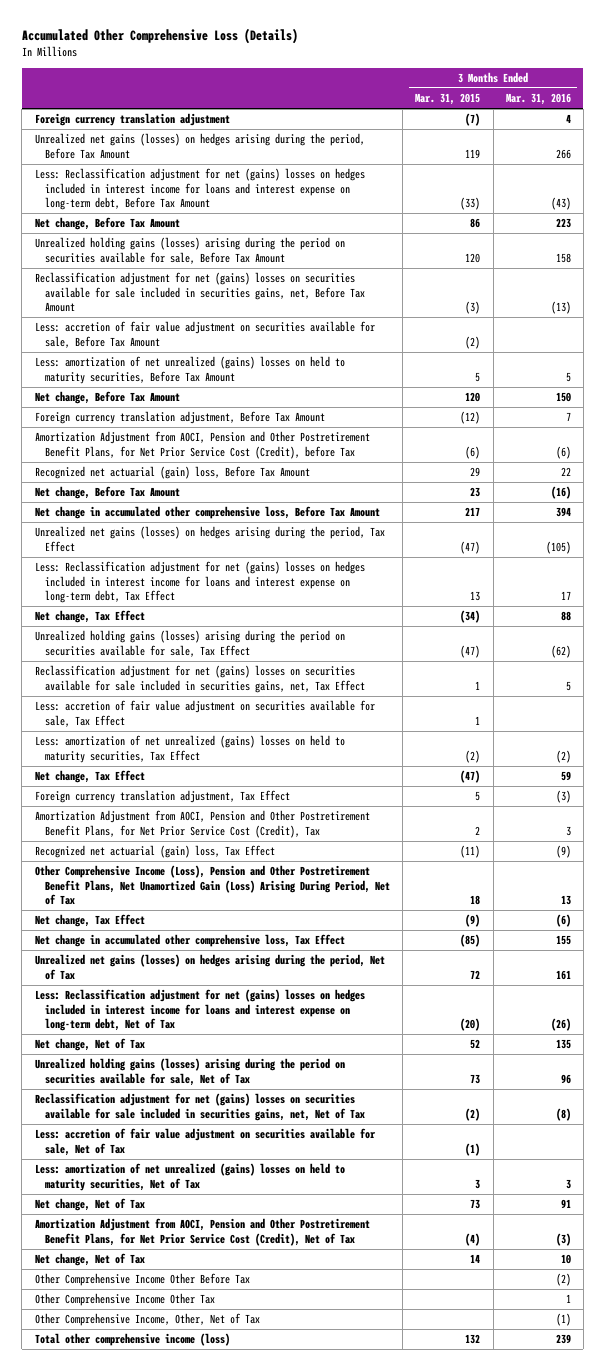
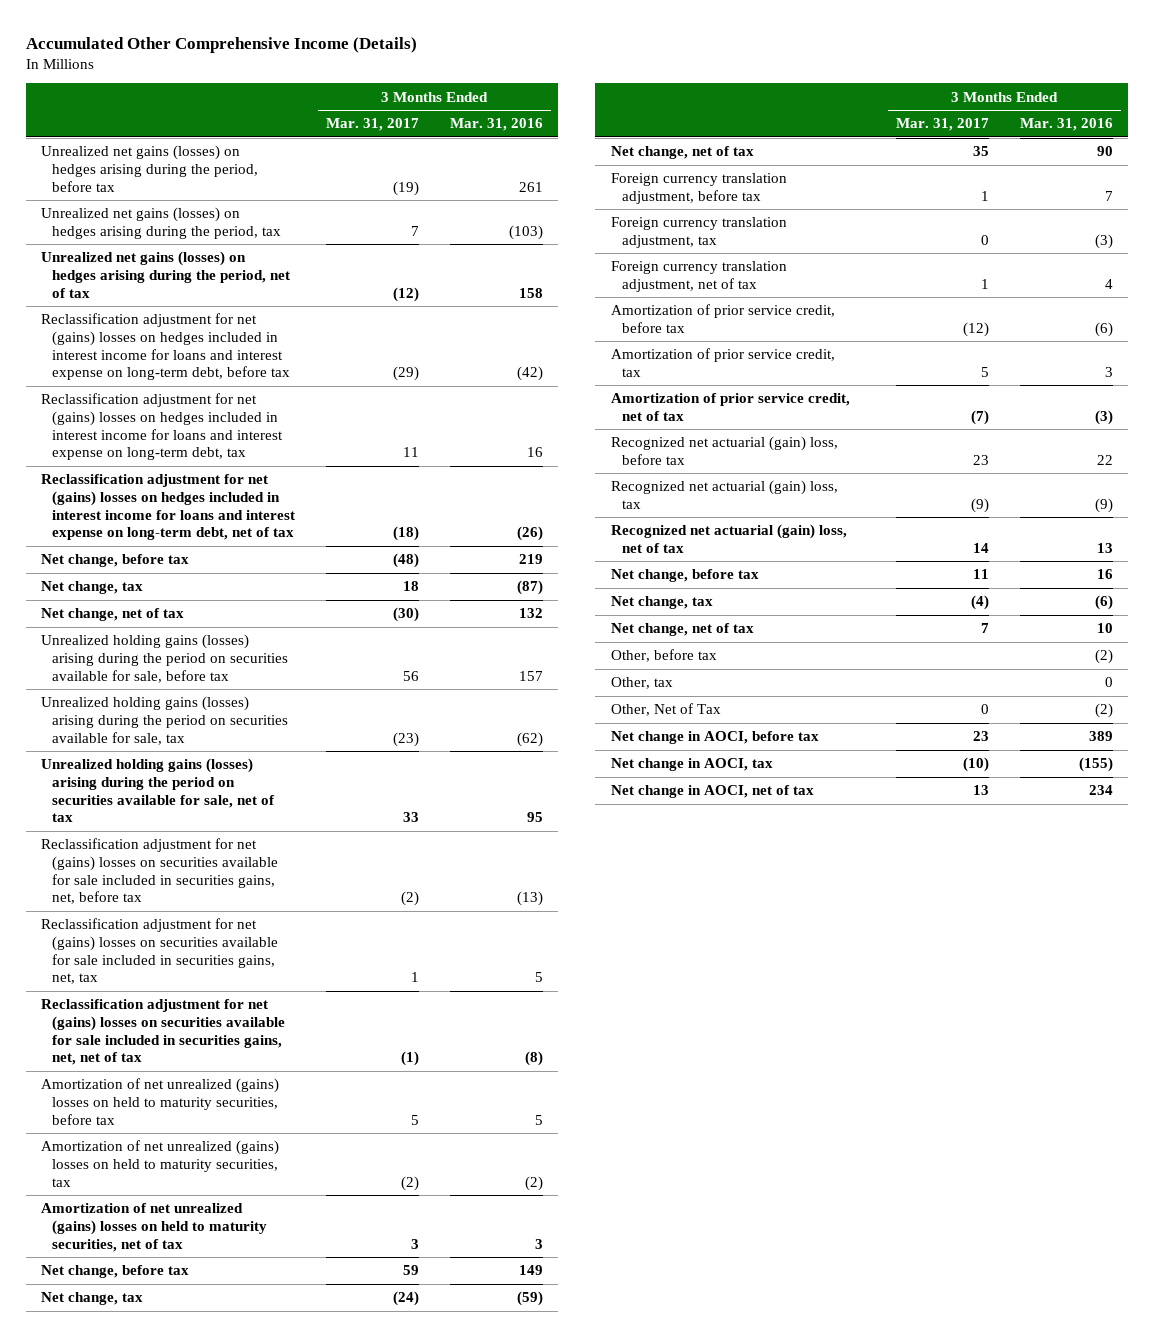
- Accumulated Other Comprehensive Loss (Details)
+ Accumulated Other Comprehensive Income (Details)
- | 3 Months Ended Mar. 31, 2015 | 3 Months Ended Mar. 31, 2016
+ | 3 Months Ended Mar. 31, 2017 | 3 Months Ended Mar. 31, 2016
- Foreign currency translation adjustment | (7) | 4
- Unrealized net gains (losses) on hedges arising during the period, Before Tax Amount | 119 | 266
- Less: Reclassification adjustment for net (gains) losses on hedges included in interest income for loans and interest expense on long-term debt, Before Tax Amount | (33) | (43)
- Net change, Before Tax Amount | 86 | 223
- Unrealized holding gains (losses) arising during the period on securities available for sale, Before Tax Amount | 120 | 158
- Reclassification adjustment for net (gains) losses on securities available for sale included in securities gains, net, Before Tax Amount | (3) | (13)
- Less: accretion of fair value adjustment on securities available for sale, Before Tax Amount | (2) |
- Less: amortization of net unrealized (gains) losses on held to maturity securities, Before Tax Amount | 5 | 5
- Net change, Before Tax Amount | 120 | 150
- Foreign currency translation adjustment, Before Tax Amount | (12) | 7
- Amortization Adjustment from AOCI, Pension and Other Postretirement Benefit Plans, for Net Prior Service Cost (Credit), before Tax | (6) | (6)
- Recognized net actuarial (gain) loss, Before Tax Amount | 29 | 22
- Net change, Before Tax Amount | 23 | (16)
- Net change in accumulated other comprehensive loss, Before Tax Amount | 217 | 394
- Unrealized net gains (losses) on hedges arising during the period, Tax Effect | (47) | (105)
- Less: Reclassification adjustment for net (gains) losses on hedges included in interest income for loans and interest expense on long-term debt, Tax Effect | 13 | 17
- Net change, Tax Effect | (34) | 88
- Unrealized holding gains (losses) arising during the period on securities available for sale, Tax Effect | (47) | (62)
- Reclassification adjustment for net (gains) losses on securities available for sale included in securities gains, net, Tax Effect | 1 | 5
- Less: accretion of fair value adjustment on securities available for sale, Tax Effect | 1 |
- Less: amortization of net unrealized (gains) losses on held to maturity securities, Tax Effect | (2) | (2)
- Net change, Tax Effect | (47) | 59
- Foreign currency translation adjustment, Tax Effect | 5 | (3)
- Amortization Adjustment from AOCI, Pension and Other Postretirement Benefit Plans, for Net Prior Service Cost (Credit), Tax | 2 | 3
- Recognized net actuarial (gain) loss, Tax Effect | (11) | (9)
- Other Comprehensive Income (Loss), Pension and Other Postretirement Benefit Plans, Net Unamortized Gain (Loss) Arising During Period, Net of Tax | 18 | 13
- Net change, Tax Effect | (9) | (6)
- Net change in accumulated other comprehensive loss, Tax Effect | (85) | 155
- Unrealized net gains (losses) on hedges arising during the period, Net of Tax | 72 | 161
- Less: Reclassification adjustment for net (gains) losses on hedges included in interest income for loans and interest expense on long-term debt, Net of Tax | (20) | (26)
- Net change, Net of Tax | 52 | 135
- Unrealized holding gains (losses) arising during the period on securities available for sale, Net of Tax | 73 | 96
- Reclassification adjustment for net (gains) losses on securities available for sale included in securities gains, net, Net of Tax | (2) | (8)
- Less: accretion of fair value adjustment on securities available for sale, Net of Tax | (1) |
- Less: amortization of net unrealized (gains) losses on held to maturity securities, Net of Tax | 3 | 3
- Net change, Net of Tax | 73 | 91
- Amortization Adjustment from AOCI, Pension and Other Postretirement Benefit Plans, for Net Prior Service Cost (Credit), Net of Tax | (4) | (3)
- Net change, Net of Tax | 14 | 10
- Other Comprehensive Income Other Before Tax | | (2)
- Other Comprehensive Income Other Tax | | 1
- Other Comprehensive Income, Other, Net of Tax | | (1)
- Total other comprehensive income (loss) | 132 | 239
+ Unrealized net gains (losses) on hedges arising during the period, before tax | (19) | 261
+ Unrealized net gains (losses) on hedges arising during the period, tax | 7 | (103)
+ Unrealized net gains (losses) on hedges arising during the period, net of tax | (12) | 158
+ Reclassification adjustment for net (gains) losses on hedges included in interest income for loans and interest expense on long-term debt, before tax | (29) | (42)
+ Reclassification adjustment for net (gains) losses on hedges included in interest income for loans and interest expense on long-term debt, tax | 11 | 16
+ Reclassification adjustment for net (gains) losses on hedges included in interest income for loans and interest expense on long-term debt, net of tax | (18) | (26)
+ Net change, before tax | (48) | 219
+ Net change, tax | 18 | (87)
+ Net change, net of tax | (30) | 132
+ Unrealized holding gains (losses) arising during the period on securities available for sale, before tax | 56 | 157
+ Unrealized holding gains (losses) arising during the period on securities available for sale, tax | (23) | (62)
+ Unrealized holding gains (losses) arising during the period on securities available for sale, net of tax | 33 | 95
+ Reclassification adjustment for net (gains) losses on securities available for sale included in securities gains, net, before tax | (2) | (13)
+ Reclassification adjustment for net (gains) losses on securities available for sale included in securities gains, net, tax | 1 | 5
+ Reclassification adjustment for net (gains) losses on securities available for sale included in securities gains, net, net of tax | (1) | (8)
+ Amortization of net unrealized (gains) losses on held to maturity securities, before tax | 5 | 5
+ Amortization of net unrealized (gains) losses on held to maturity securities, tax | (2) | (2)
+ Amortization of net unrealized (gains) losses on held to maturity securities, net of tax | 3 | 3
+ Net change, before tax | 59 | 149
+ Net change, tax | (24) | (59)
+ Net change, net of tax | 35 | 90
+ Foreign currency translation adjustment, before tax | 1 | 7
+ Foreign currency translation adjustment, tax | 0 | (3)
+ Foreign currency translation adjustment, net of tax | 1 | 4
+ Amortization of prior service credit, before tax | (12) | (6)
+ Amortization of prior service credit, tax | 5 | 3
+ Amortization of prior service credit, net of tax | (7) | (3)
+ Recognized net actuarial (gain) loss, before tax | 23 | 22
+ Recognized net actuarial (gain) loss, tax | (9) | (9)
+ Recognized net actuarial (gain) loss, net of tax | 14 | 13
+ Net change, before tax | 11 | 16
+ Net change, tax | (4) | (6)
+ Net change, net of tax | 7 | 10
+ Other, before tax | | (2)
+ Other, tax | | 0
+ Other, Net of Tax | 0 | (2)
+ Net change in AOCI, before tax | 23 | 389
+ Net change in AOCI, tax | (10) | (155)
+ Net change in AOCI, net of tax | 13 | 234

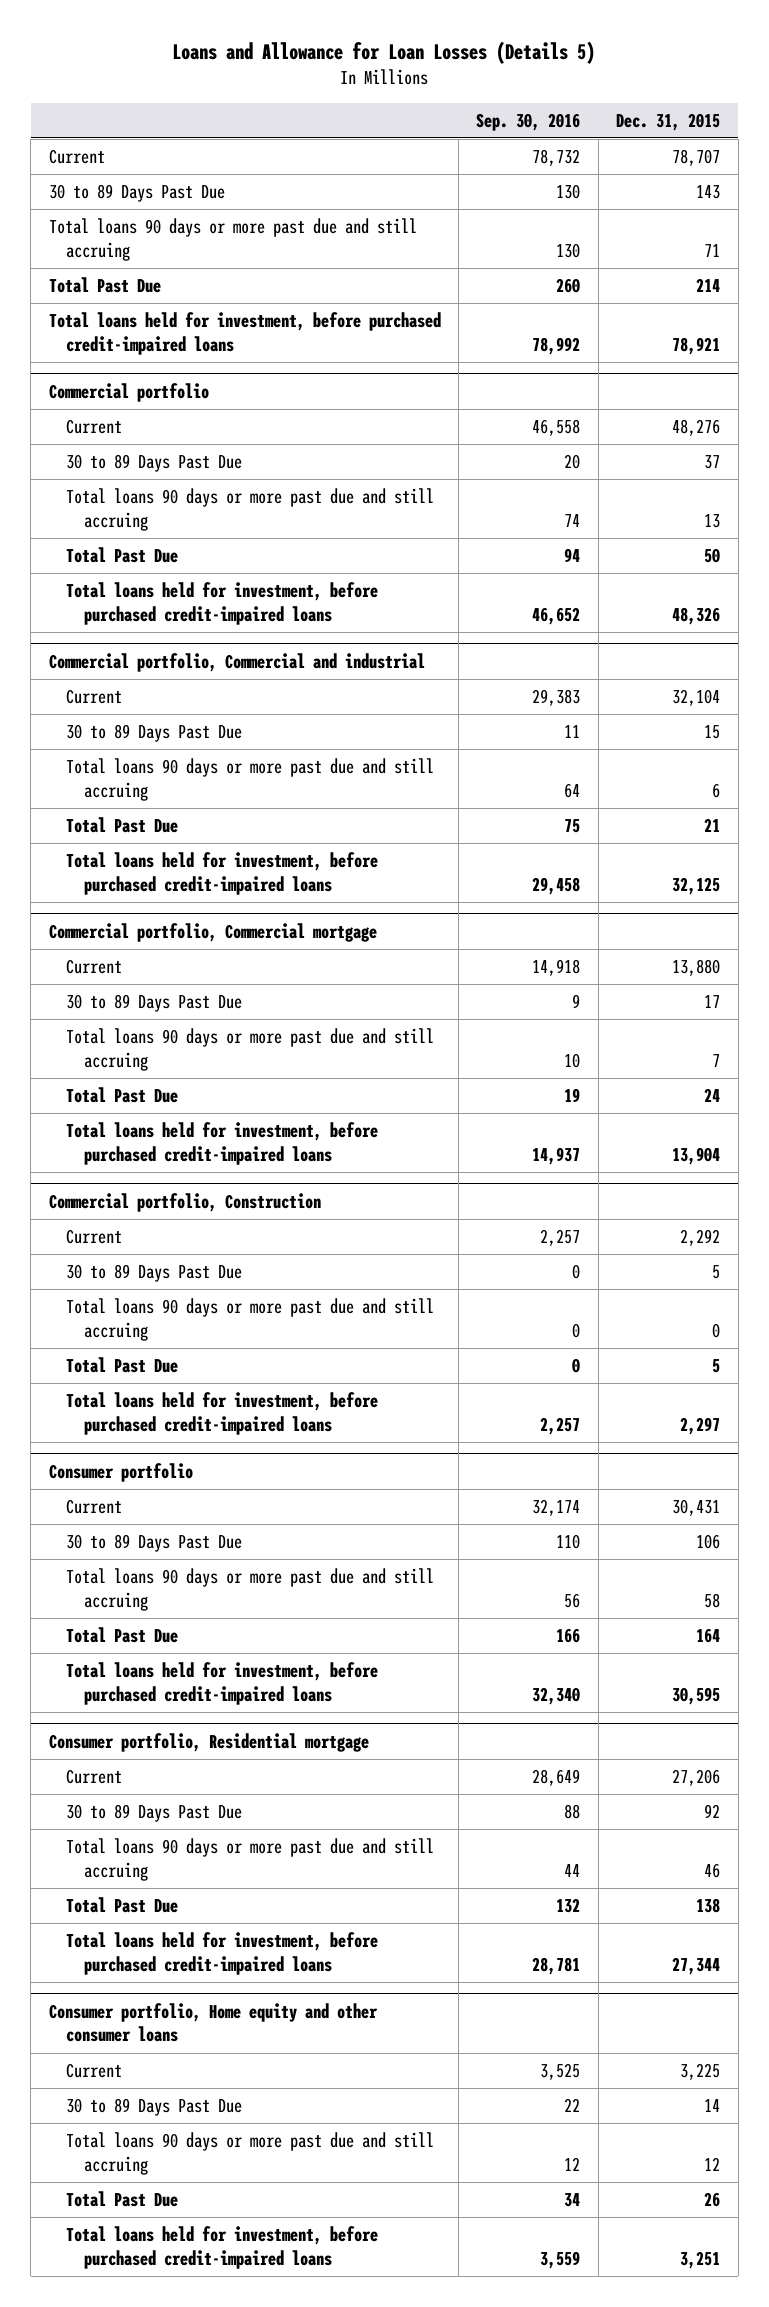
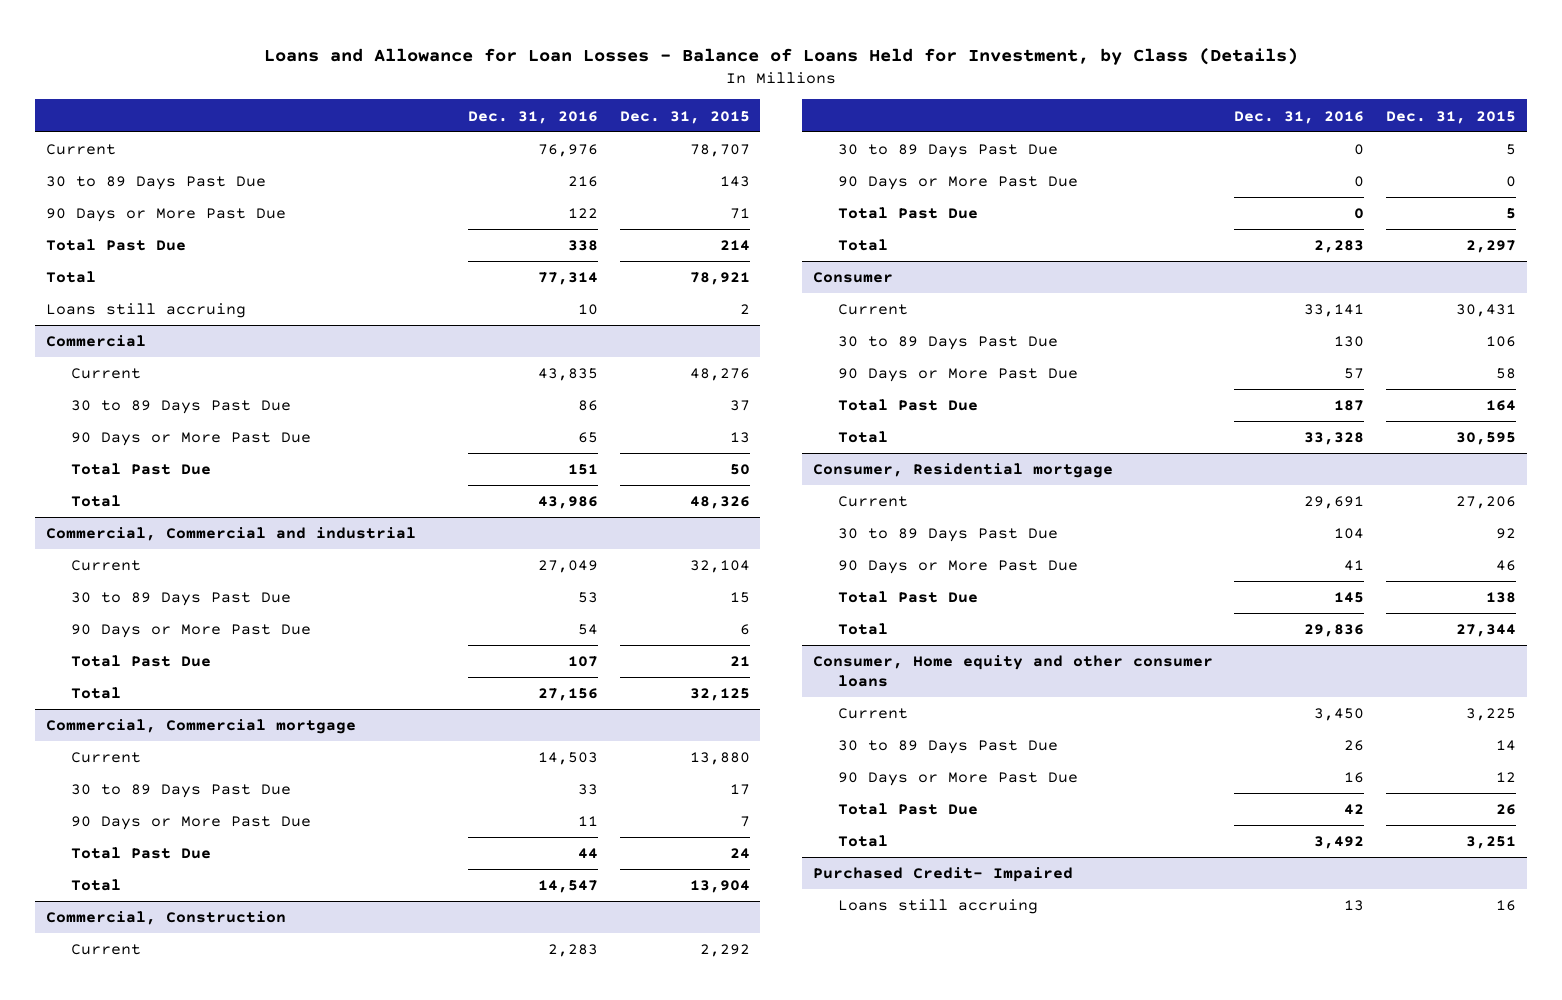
- Loans and Allowance for Loan Losses (Details 5)
+ Loans and Allowance for Loan Losses - Balance of Loans Held for Investment, by Class (Details)
- | Sep. 30, 2016 | Dec. 31, 2015
+ | Dec. 31, 2016 | Dec. 31, 2015
- Total loans 90 days or more past due and still accruing | 130 | 71
+ 90 Days or More Past Due | 122 | 71
- Total loans held for investment, before purchased credit-impaired loans | 78,992 | 78,921
- Commercial portfolio
+ Total | 77,314 | 78,921
+ Loans still accruing | 10 | 2
+ Commercial
- Total loans 90 days or more past due and still accruing | 74 | 13
+ 90 Days or More Past Due | 65 | 13
- Total loans held for investment, before purchased credit-impaired loans | 46,652 | 48,326
- Commercial portfolio, Commercial and industrial
+ Total | 43,986 | 48,326
+ Commercial, Commercial and industrial
- Total loans 90 days or more past due and still accruing | 64 | 6
+ 90 Days or More Past Due | 54 | 6
- Total loans held for investment, before purchased credit-impaired loans | 29,458 | 32,125
- Commercial portfolio, Commercial mortgage
+ Total | 27,156 | 32,125
+ Commercial, Commercial mortgage
- Total loans 90 days or more past due and still accruing | 10 | 7
+ 90 Days or More Past Due | 11 | 7
- Total loans held for investment, before purchased credit-impaired loans | 14,937 | 13,904
- Commercial portfolio, Construction
+ Total | 14,547 | 13,904
+ Commercial, Construction
- Total loans 90 days or more past due and still accruing | 0 | 0
+ 90 Days or More Past Due | 0 | 0
- Total loans held for investment, before purchased credit-impaired loans | 2,257 | 2,297
- Consumer portfolio
+ Total | 2,283 | 2,297
+ Consumer
- Total loans 90 days or more past due and still accruing | 56 | 58
+ 90 Days or More Past Due | 57 | 58
- Total loans held for investment, before purchased credit-impaired loans | 32,340 | 30,595
- Consumer portfolio, Residential mortgage
+ Total | 33,328 | 30,595
+ Consumer, Residential mortgage
- Total loans 90 days or more past due and still accruing | 44 | 46
+ 90 Days or More Past Due | 41 | 46
- Total loans held for investment, before purchased credit-impaired loans | 28,781 | 27,344
- Consumer portfolio, Home equity and other consumer loans
+ Total | 29,836 | 27,344
+ Consumer, Home equity and other consumer loans
- Total loans 90 days or more past due and still accruing | 12 | 12
+ 90 Days or More Past Due | 16 | 12
- Total loans held for investment, before purchased credit-impaired loans | 3,559 | 3,251
+ Total | 3,492 | 3,251
+ Purchased Credit- Impaired
+ Loans still accruing | 13 | 16

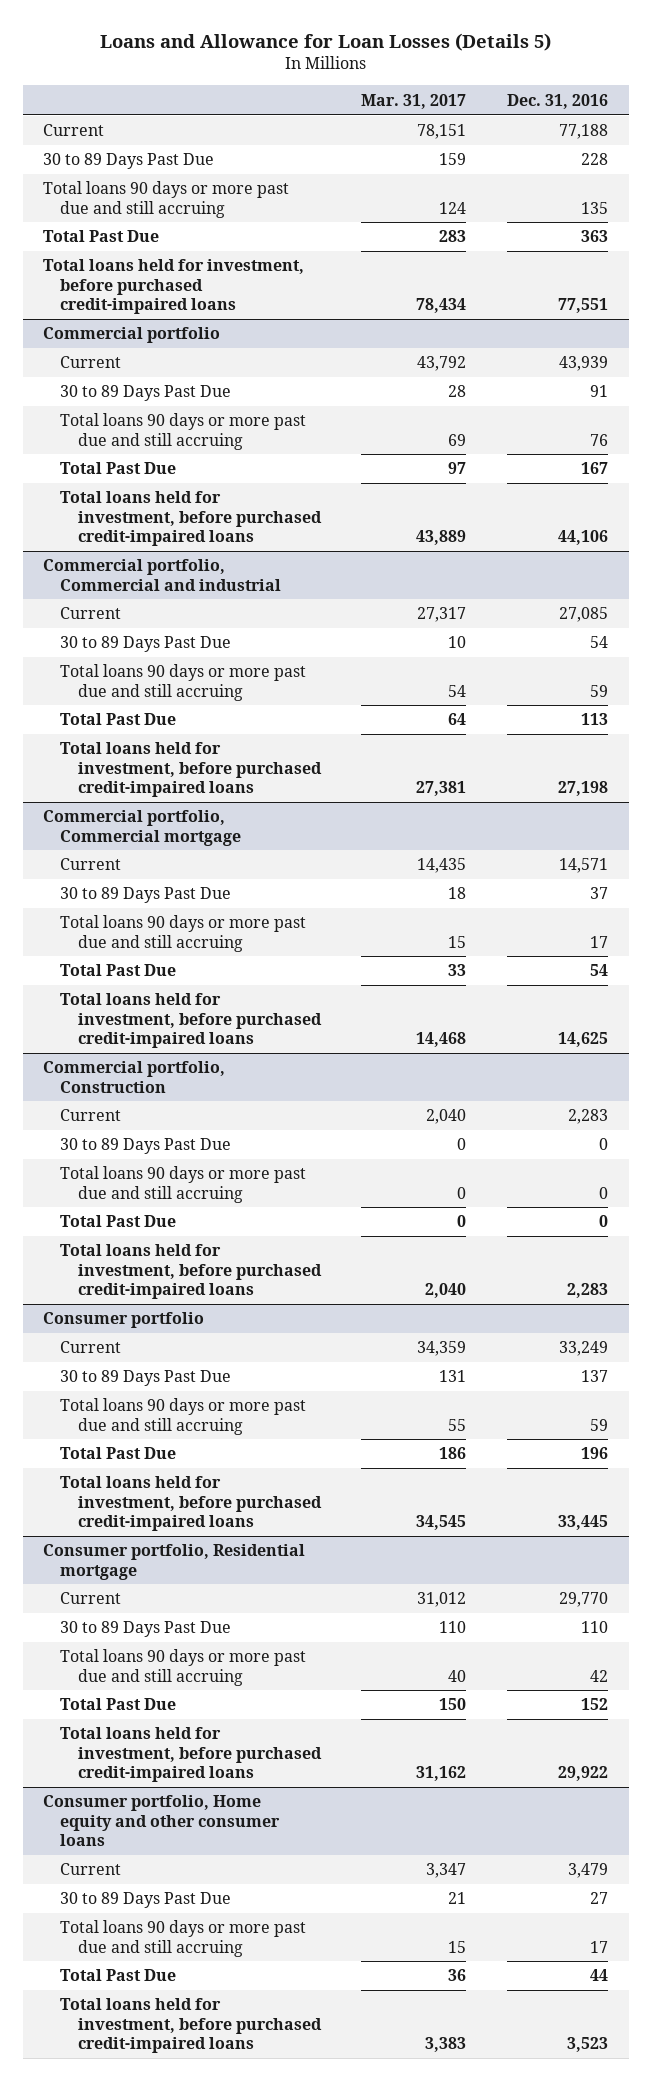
- Loans and Allowance for Loan Losses - Balance of Loans Held for Investment, by Class (Details)
+ Loans and Allowance for Loan Losses (Details 5)
- | Dec. 31, 2016 | Dec. 31, 2015
+ | Mar. 31, 2017 | Dec. 31, 2016
- Current | 76,976 | 78,707
- 30 to 89 Days Past Due | 216 | 143
- 90 Days or More Past Due | 122 | 71
- Total Past Due | 338 | 214
- Total | 77,314 | 78,921
- Loans still accruing | 10 | 2
- Commercial
- Current | 43,835 | 48,276
- 30 to 89 Days Past Due | 86 | 37
- 90 Days or More Past Due | 65 | 13
- Total Past Due | 151 | 50
- Total | 43,986 | 48,326
- Commercial, Commercial and industrial
- Current | 27,049 | 32,104
- 30 to 89 Days Past Due | 53 | 15
- 90 Days or More Past Due | 54 | 6
- Total Past Due | 107 | 21
- Total | 27,156 | 32,125
- Commercial, Commercial mortgage
- Current | 14,503 | 13,880
- 30 to 89 Days Past Due | 33 | 17
- 90 Days or More Past Due | 11 | 7
- Total Past Due | 44 | 24
- Total | 14,547 | 13,904
- Commercial, Construction
+ Current | 78,151 | 77,188
+ 30 to 89 Days Past Due | 159 | 228
+ Total loans 90 days or more past due and still accruing | 124 | 135
+ Total Past Due | 283 | 363
+ Total loans held for investment, before purchased credit-impaired loans | 78,434 | 77,551
+ Commercial portfolio
+ Current | 43,792 | 43,939
+ 30 to 89 Days Past Due | 28 | 91
+ Total loans 90 days or more past due and still accruing | 69 | 76
+ Total Past Due | 97 | 167
+ Total loans held for investment, before purchased credit-impaired loans | 43,889 | 44,106
+ Commercial portfolio, Commercial and industrial
+ Current | 27,317 | 27,085
+ 30 to 89 Days Past Due | 10 | 54
+ Total loans 90 days or more past due and still accruing | 54 | 59
+ Total Past Due | 64 | 113
+ Total loans held for investment, before purchased credit-impaired loans | 27,381 | 27,198
+ Commercial portfolio, Commercial mortgage
+ Current | 14,435 | 14,571
+ 30 to 89 Days Past Due | 18 | 37
+ Total loans 90 days or more past due and still accruing | 15 | 17
+ Total Past Due | 33 | 54
+ Total loans held for investment, before purchased credit-impaired loans | 14,468 | 14,625
+ Commercial portfolio, Construction
- 90 Days or More Past Due | 0 | 0
+ Total loans 90 days or more past due and still accruing | 0 | 0
- Total | 2,283 | 2,297
- Consumer
- Current | 33,141 | 30,431
- 30 to 89 Days Past Due | 130 | 106
- 90 Days or More Past Due | 57 | 58
- Total Past Due | 187 | 164
- Total | 33,328 | 30,595
- Consumer, Residential mortgage
- Current | 29,691 | 27,206
- 30 to 89 Days Past Due | 104 | 92
- 90 Days or More Past Due | 41 | 46
- Total Past Due | 145 | 138
- Total | 29,836 | 27,344
- Consumer, Home equity and other consumer loans
- Current | 3,450 | 3,225
- 30 to 89 Days Past Due | 26 | 14
- 90 Days or More Past Due | 16 | 12
- Total Past Due | 42 | 26
- Total | 3,492 | 3,251
- Purchased Credit- Impaired
- Loans still accruing | 13 | 16
+ Total loans held for investment, before purchased credit-impaired loans | 2,040 | 2,283
+ Consumer portfolio
+ Current | 34,359 | 33,249
+ 30 to 89 Days Past Due | 131 | 137
+ Total loans 90 days or more past due and still accruing | 55 | 59
+ Total Past Due | 186 | 196
+ Total loans held for investment, before purchased credit-impaired loans | 34,545 | 33,445
+ Consumer portfolio, Residential mortgage
+ Current | 31,012 | 29,770
+ 30 to 89 Days Past Due | 110 | 110
+ Total loans 90 days or more past due and still accruing | 40 | 42
+ Total Past Due | 150 | 152
+ Total loans held for investment, before purchased credit-impaired loans | 31,162 | 29,922
+ Consumer portfolio, Home equity and other consumer loans
+ Current | 3,347 | 3,479
+ 30 to 89 Days Past Due | 21 | 27
+ Total loans 90 days or more past due and still accruing | 15 | 17
+ Total Past Due | 36 | 44
+ Total loans held for investment, before purchased credit-impaired loans | 3,383 | 3,523

